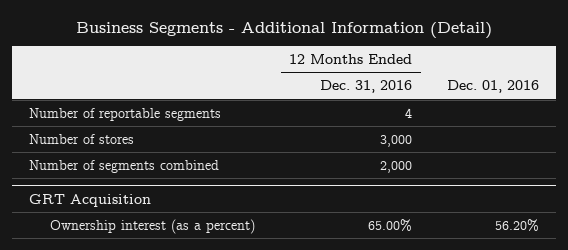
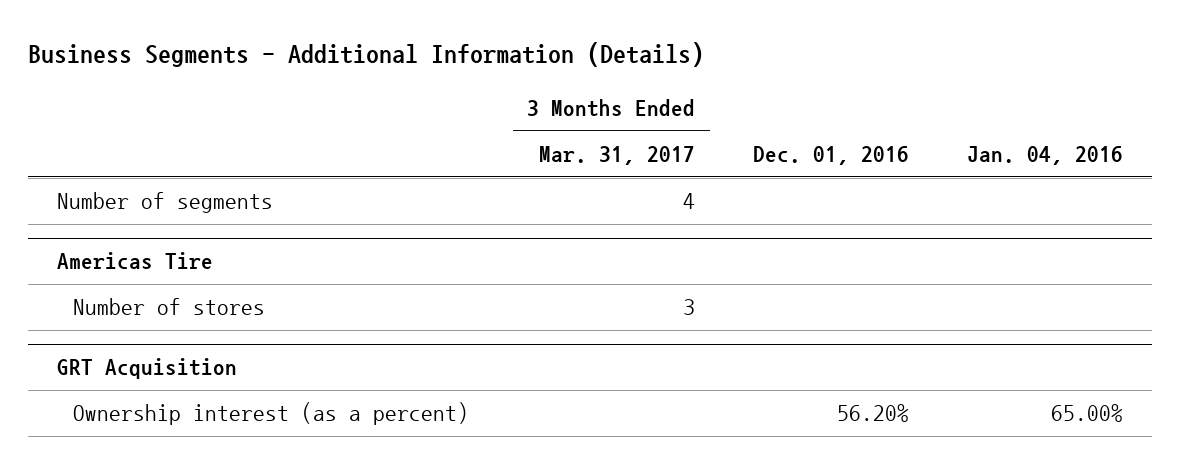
- Business Segments - Additional Information (Detail)
+ Business Segments - Additional Information (Details)
- | 12 Months Ended Dec. 31, 2016 | Dec. 01, 2016
+ | 3 Months Ended Mar. 31, 2017 | Dec. 01, 2016 | Jan. 04, 2016
- Number of reportable segments | 4 |
- Number of stores | 3,000 |
- Number of segments combined | 2,000 |
+ Number of segments | 4 | |
+ Americas Tire
+ Number of stores | 3 | |

